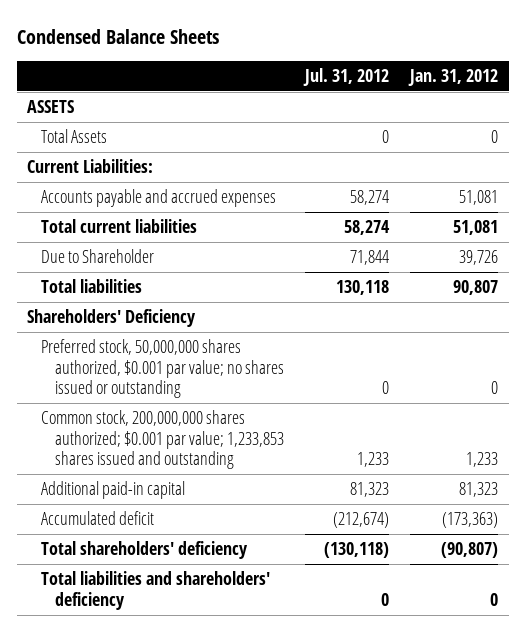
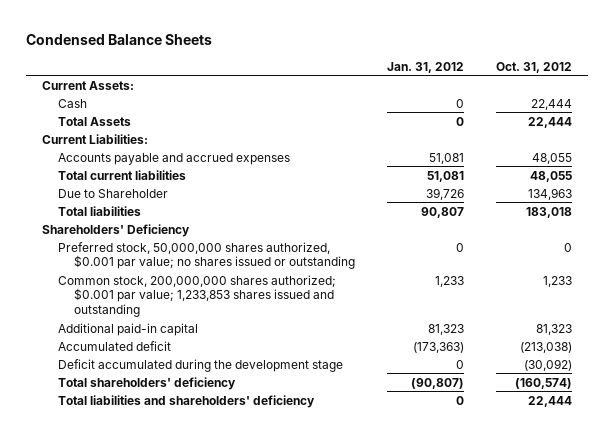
- | Jul. 31, 2012 | Jan. 31, 2012
+ | Jan. 31, 2012 | Oct. 31, 2012
- ASSETS
+ Current Assets:
+ Cash | 0 | 22,444
+ Deficit accumulated during the development stage | 0 | (30,092)

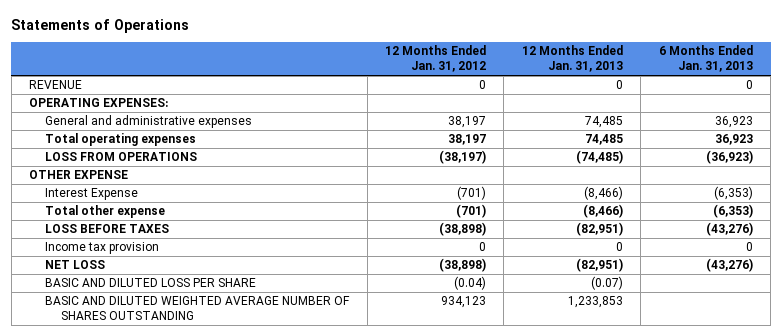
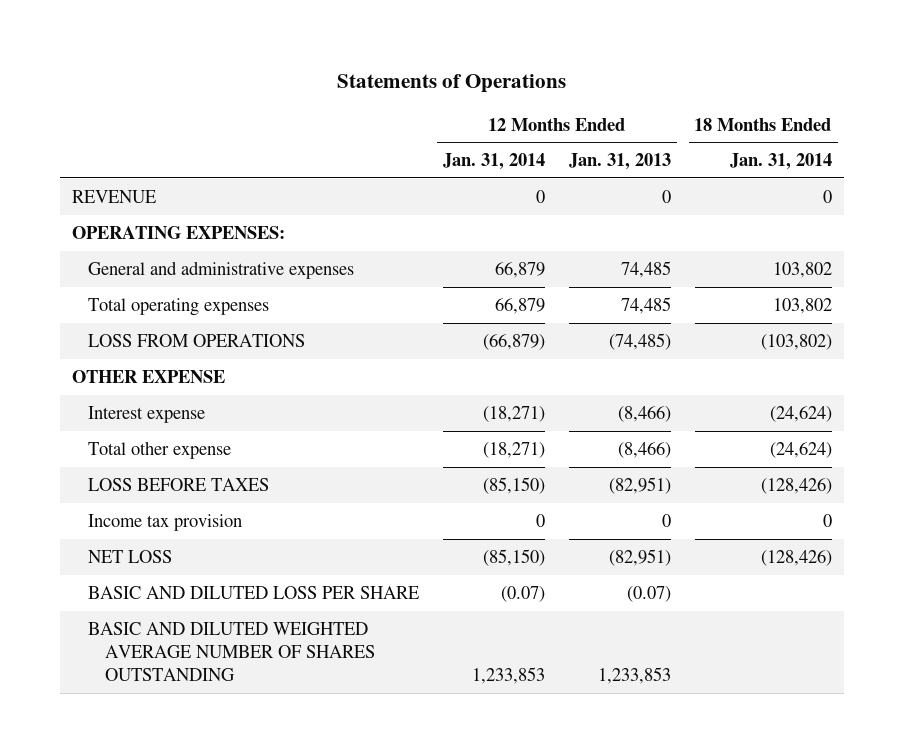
- | 12 Months Ended Jan. 31, 2012 | 12 Months Ended Jan. 31, 2013 | 6 Months Ended Jan. 31, 2013
+ | 12 Months Ended Jan. 31, 2014 | 12 Months Ended Jan. 31, 2013 | 18 Months Ended Jan. 31, 2014
- Interest Expense | (701) | (8,466) | (6,353)
+ Interest expense | (18,271) | (8,466) | (24,624)

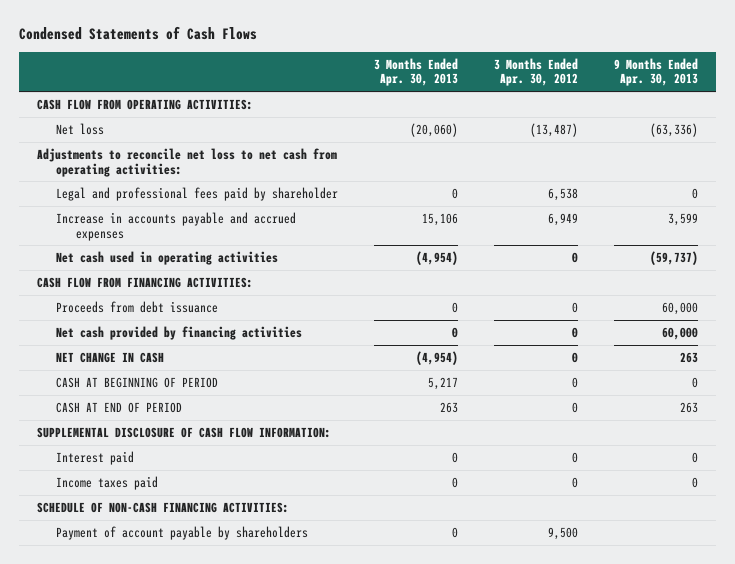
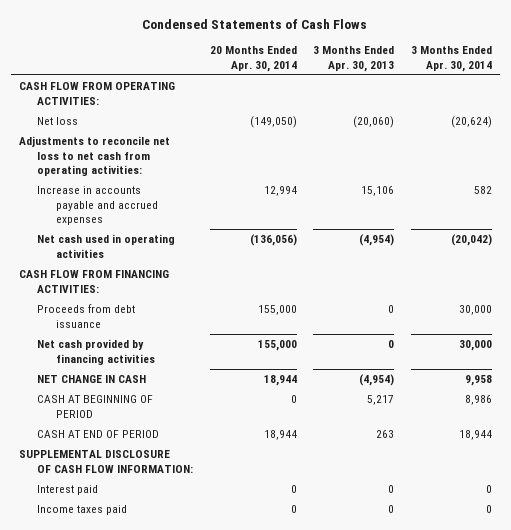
- | 3 Months Ended Apr. 30, 2013 | 3 Months Ended Apr. 30, 2012 | 9 Months Ended Apr. 30, 2013
+ | 20 Months Ended Apr. 30, 2014 | 3 Months Ended Apr. 30, 2013 | 3 Months Ended Apr. 30, 2014
- Legal and professional fees paid by shareholder | 0 | 6,538 | 0
- SCHEDULE OF NON-CASH FINANCING ACTIVITIES:
- Payment of account payable by shareholders | 0 | 9,500 |

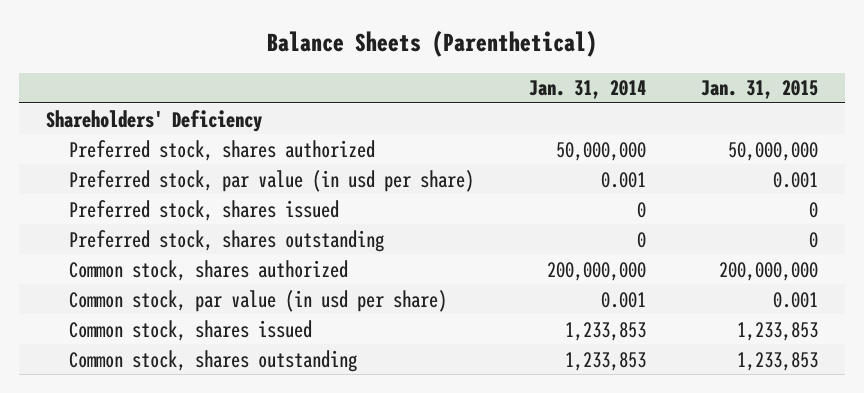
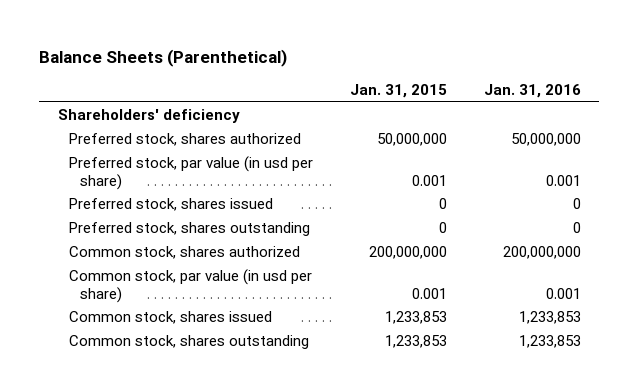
- | Jan. 31, 2014 | Jan. 31, 2015
+ | Jan. 31, 2015 | Jan. 31, 2016
- Shareholders' Deficiency
+ Shareholders' deficiency

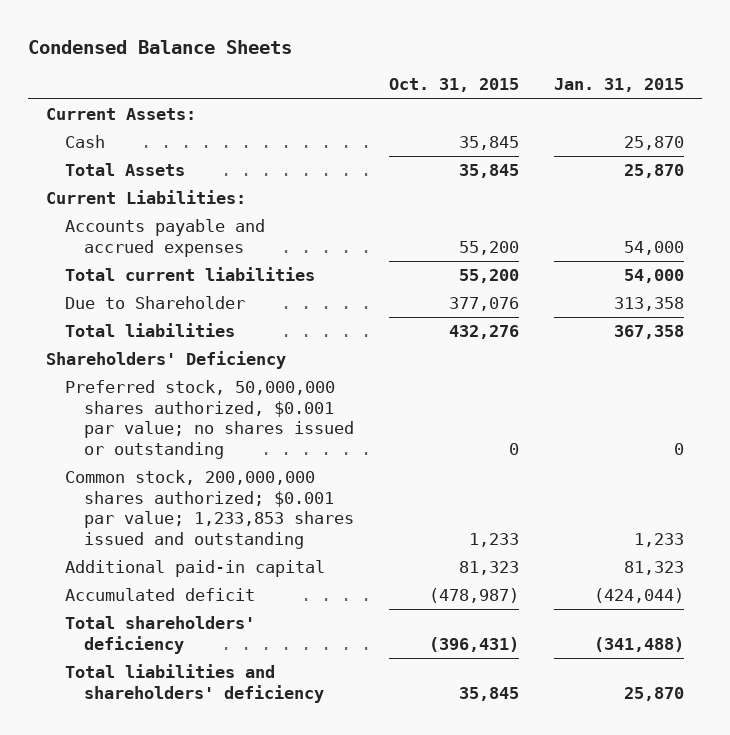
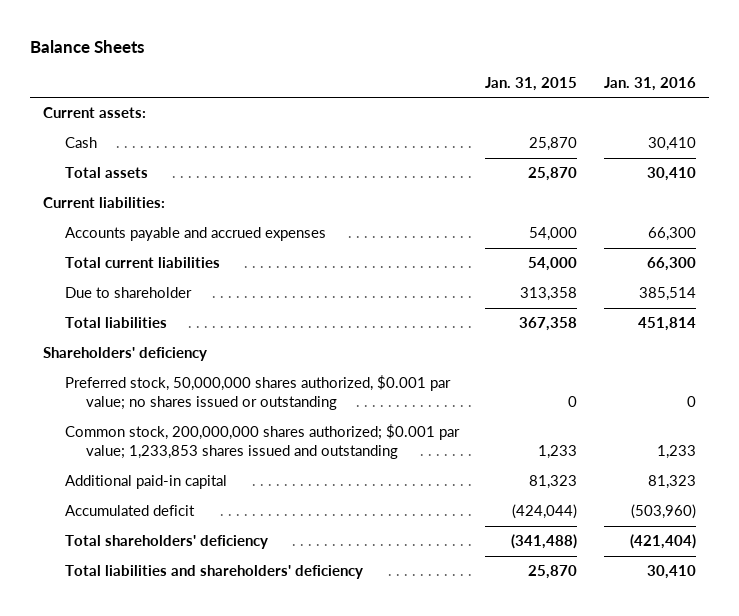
- Condensed Balance Sheets
+ Balance Sheets
- | Oct. 31, 2015 | Jan. 31, 2015
+ | Jan. 31, 2015 | Jan. 31, 2016
- Current Assets:
+ Current assets:
- Total Assets | 35,845 | 25,870
- Current Liabilities:
+ Total assets | 25,870 | 30,410
+ Current liabilities:
- Due to Shareholder | 377,076 | 313,358
+ Due to shareholder | 313,358 | 385,514
- Shareholders' Deficiency
+ Shareholders' deficiency

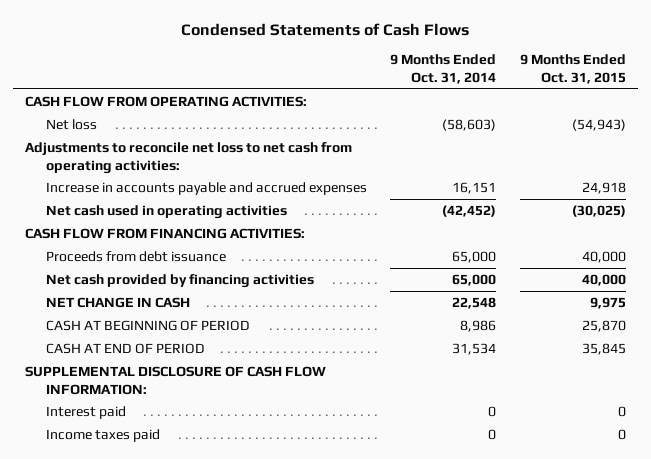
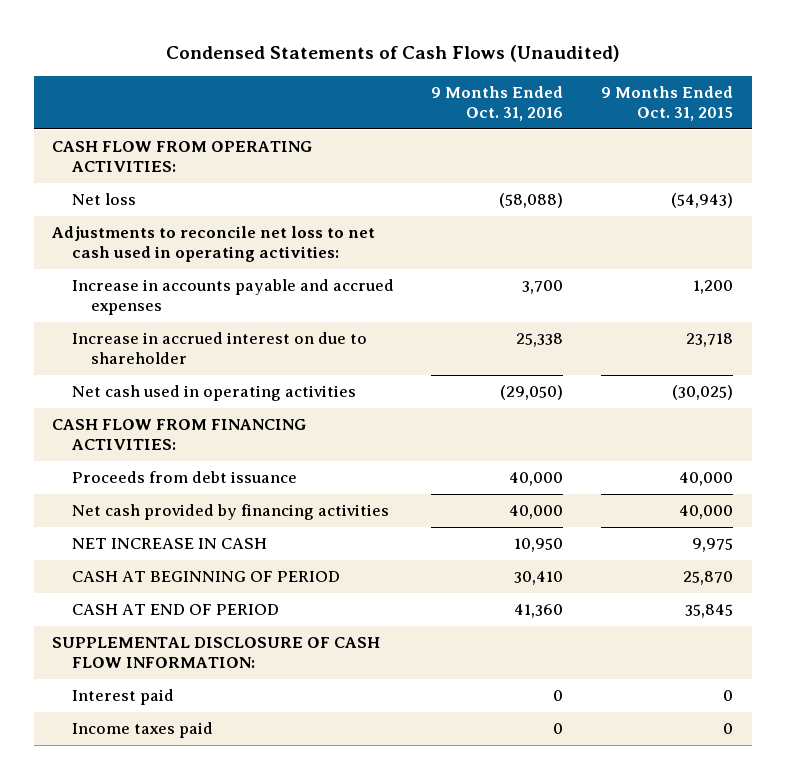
- Condensed Statements of Cash Flows
+ Condensed Statements of Cash Flows (Unaudited)
- | 9 Months Ended Oct. 31, 2014 | 9 Months Ended Oct. 31, 2015
+ | 9 Months Ended Oct. 31, 2016 | 9 Months Ended Oct. 31, 2015
- Adjustments to reconcile net loss to net cash from operating activities:
- Increase in accounts payable and accrued expenses | 16,151 | 24,918
+ Adjustments to reconcile net loss to net cash used in operating activities:
+ Increase in accounts payable and accrued expenses | 3,700 | 1,200
+ Increase in accrued interest on due to shareholder | 25,338 | 23,718
- NET CHANGE IN CASH | 22,548 | 9,975
+ NET INCREASE IN CASH | 10,950 | 9,975

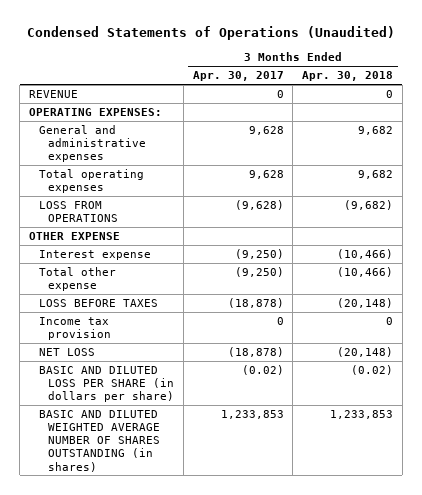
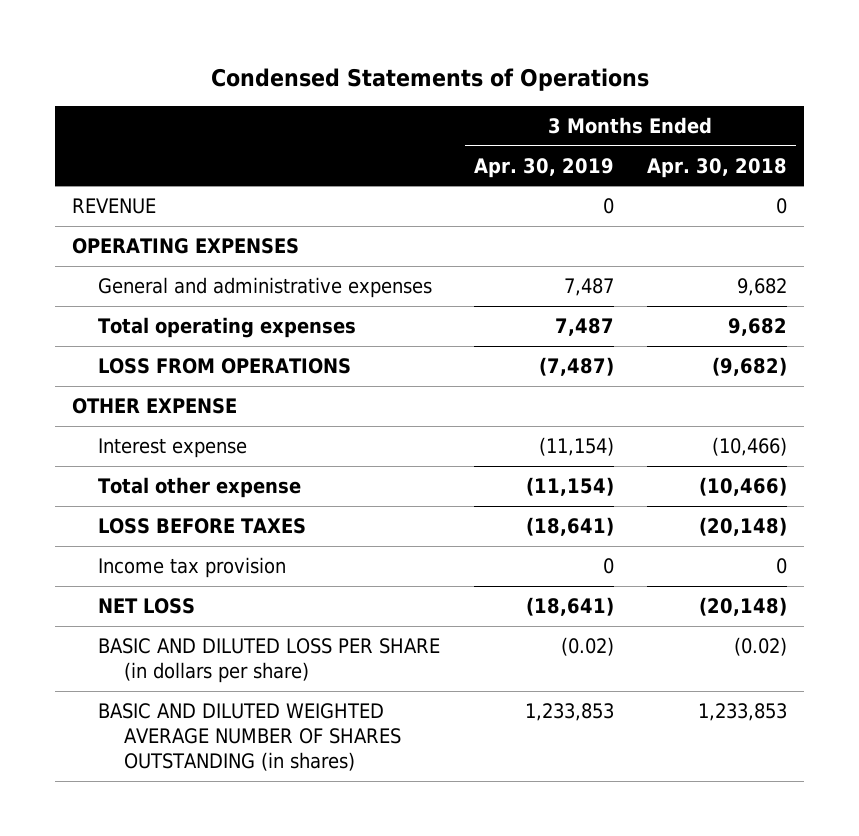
- Condensed Statements of Operations (Unaudited)
+ Condensed Statements of Operations
- | 3 Months Ended Apr. 30, 2017 | 3 Months Ended Apr. 30, 2018
+ | 3 Months Ended Apr. 30, 2019 | 3 Months Ended Apr. 30, 2018
- OPERATING EXPENSES:
+ OPERATING EXPENSES

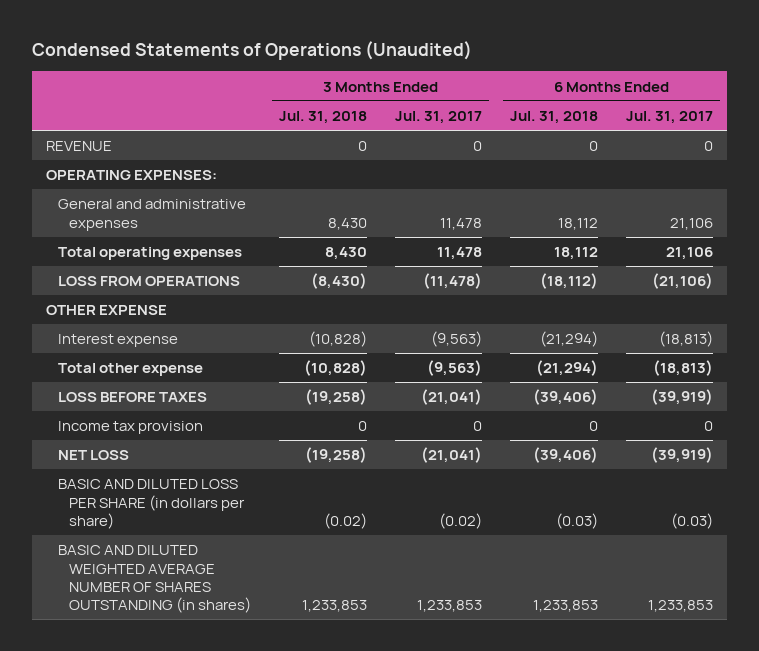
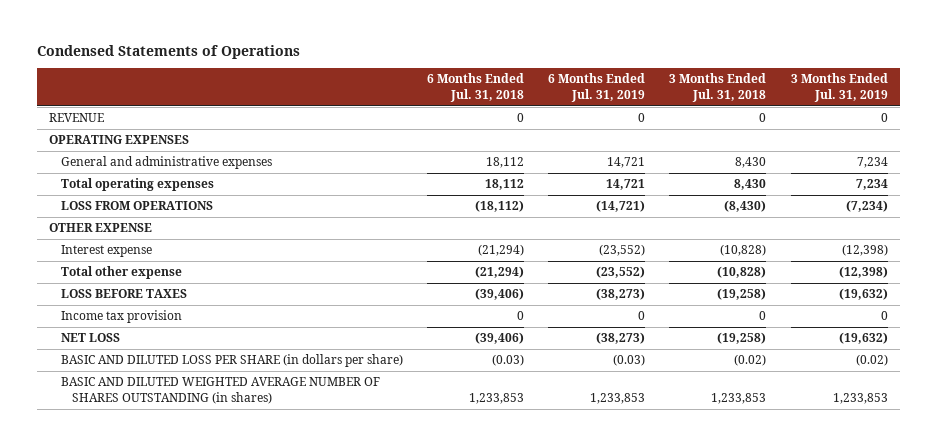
- Condensed Statements of Operations (Unaudited)
+ Condensed Statements of Operations
- | 3 Months Ended Jul. 31, 2018 | 3 Months Ended Jul. 31, 2017 | 6 Months Ended Jul. 31, 2018 | 6 Months Ended Jul. 31, 2017
+ | 6 Months Ended Jul. 31, 2018 | 6 Months Ended Jul. 31, 2019 | 3 Months Ended Jul. 31, 2018 | 3 Months Ended Jul. 31, 2019
- OPERATING EXPENSES:
+ OPERATING EXPENSES

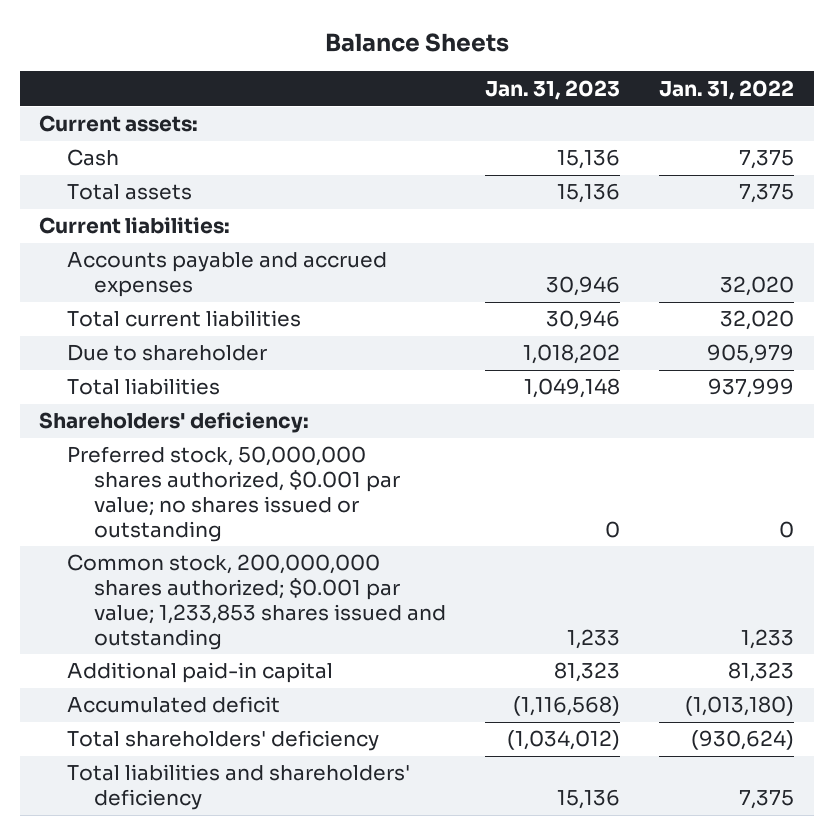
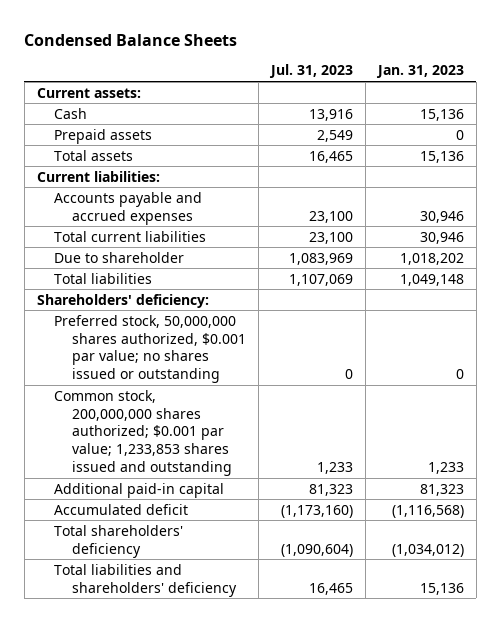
- Balance Sheets
+ Condensed Balance Sheets
- | Jan. 31, 2023 | Jan. 31, 2022
+ | Jul. 31, 2023 | Jan. 31, 2023
+ Prepaid assets | 2,549 | 0

